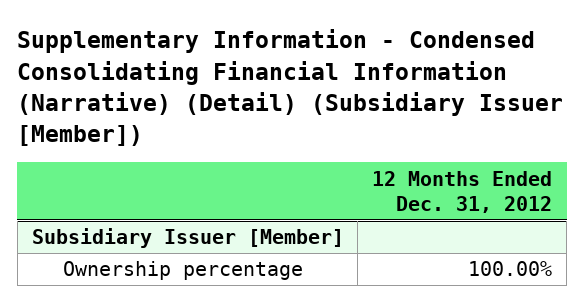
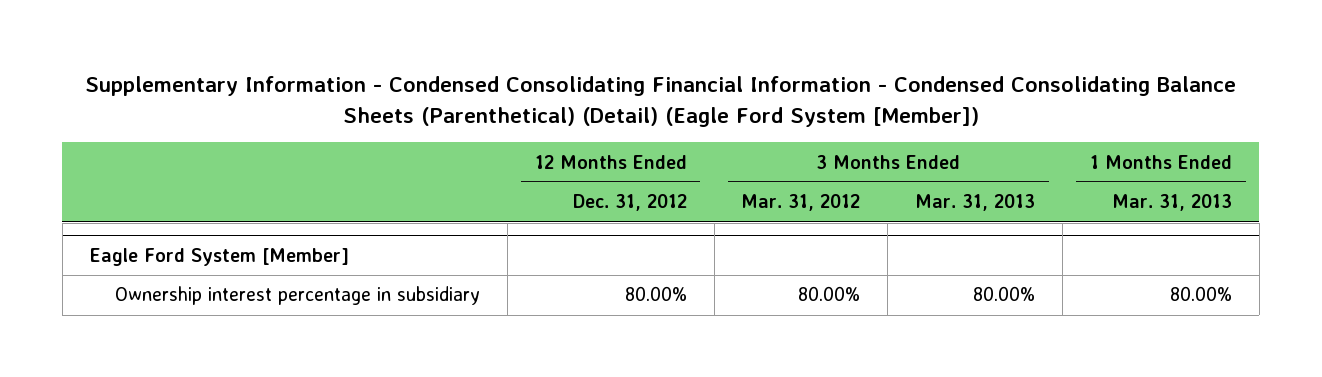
- Supplementary Information - Condensed Consolidating Financial Information (Narrative) (Detail) (Subsidiary Issuer [Member])
+ Supplementary Information - Condensed Consolidating Financial Information - Condensed Consolidating Balance Sheets (Parenthetical) (Detail) (Eagle Ford System [Member])
- | 12 Months Ended Dec. 31, 2012
+ | 12 Months Ended Dec. 31, 2012 | 3 Months Ended Mar. 31, 2012 | 3 Months Ended Mar. 31, 2013 | 1 Months Ended Mar. 31, 2013
- Subsidiary Issuer [Member]
- Ownership percentage | 100.00%
+ Eagle Ford System [Member]
+ Ownership interest percentage in subsidiary | 80.00% | 80.00% | 80.00% | 80.00%

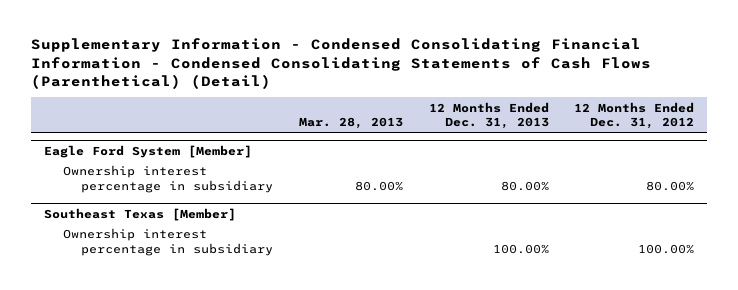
- Supplementary Information - Condensed Consolidating Financial Information - Condensed Consolidating Balance Sheets (Parenthetical) (Detail) (Eagle Ford System [Member])
+ Supplementary Information - Condensed Consolidating Financial Information - Condensed Consolidating Statements of Cash Flows (Parenthetical) (Detail)
- | 12 Months Ended Dec. 31, 2012 | 3 Months Ended Mar. 31, 2012 | 3 Months Ended Mar. 31, 2013 | 1 Months Ended Mar. 31, 2013
+ | Mar. 28, 2013 | 12 Months Ended Dec. 31, 2013 | 12 Months Ended Dec. 31, 2012
+ Southeast Texas [Member]
+ Ownership interest percentage in subsidiary | | 100.00% | 100.00%

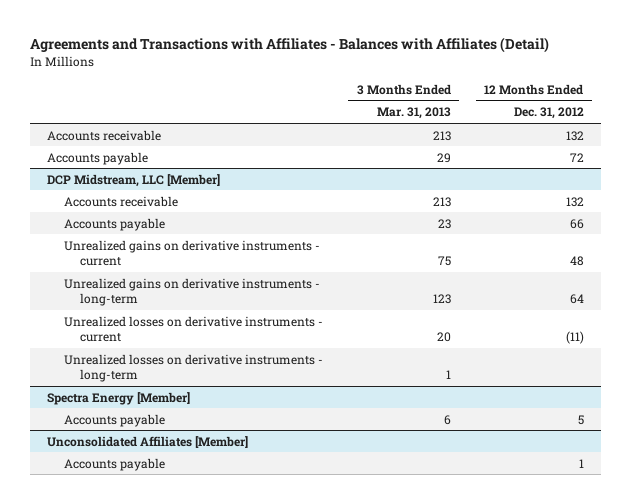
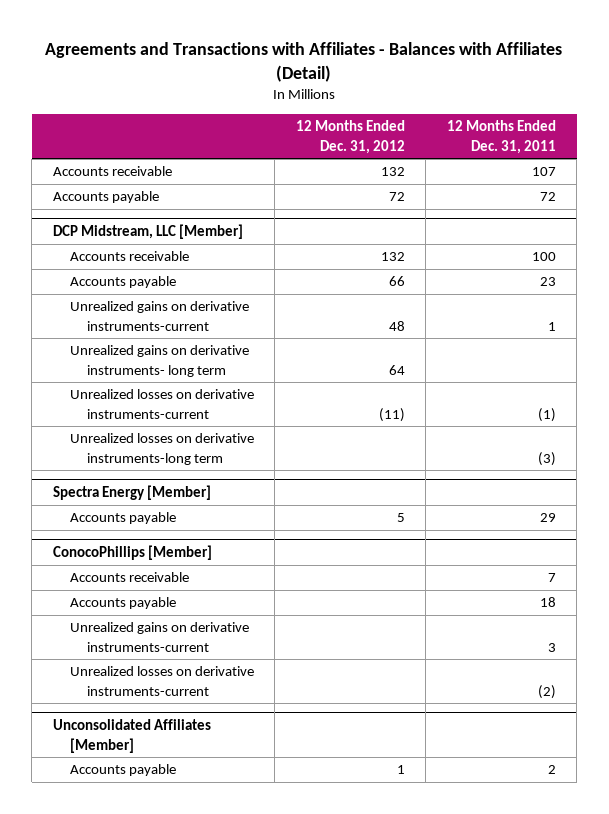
- | 3 Months Ended Mar. 31, 2013 | 12 Months Ended Dec. 31, 2012
+ | 12 Months Ended Dec. 31, 2012 | 12 Months Ended Dec. 31, 2011
@ DCP Midstream, LLC [Member]
- Unrealized gains on derivative instruments - current | 75 | 48
- Unrealized gains on derivative instruments - long-term | 123 | 64
- Unrealized losses on derivative instruments - current | 20 | (11)
- Unrealized losses on derivative instruments - long-term | 1 |
+ Unrealized gains on derivative instruments-current | 48 | 1
+ Unrealized gains on derivative instruments- long term | 64 |
+ Unrealized losses on derivative instruments-current | (11) | (1)
+ Unrealized losses on derivative instruments-long term | | (3)
+ ConocoPhillips [Member]
+ Accounts receivable | | 7
+ Accounts payable | | 18
+ Unrealized gains on derivative instruments-current | | 3
+ Unrealized losses on derivative instruments-current | | (2)

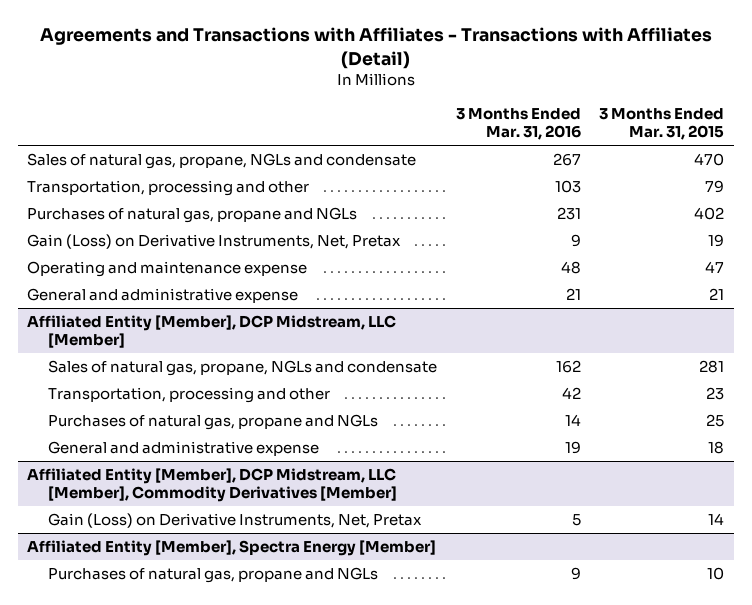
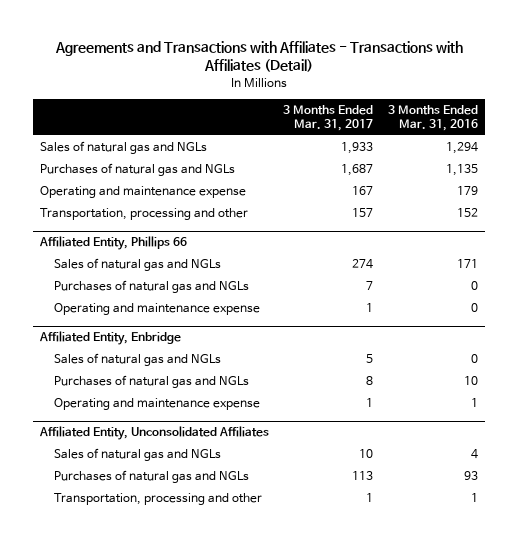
- | 3 Months Ended Mar. 31, 2016 | 3 Months Ended Mar. 31, 2015
+ | 3 Months Ended Mar. 31, 2017 | 3 Months Ended Mar. 31, 2016
- Sales of natural gas, propane, NGLs and condensate | 267 | 470
- Transportation, processing and other | 103 | 79
- Purchases of natural gas, propane and NGLs | 231 | 402
- Gain (Loss) on Derivative Instruments, Net, Pretax | 9 | 19
- Operating and maintenance expense | 48 | 47
- General and administrative expense | 21 | 21
- Affiliated Entity [Member], DCP Midstream, LLC [Member]
- Sales of natural gas, propane, NGLs and condensate | 162 | 281
- Transportation, processing and other | 42 | 23
- Purchases of natural gas, propane and NGLs | 14 | 25
- General and administrative expense | 19 | 18
- Affiliated Entity [Member], DCP Midstream, LLC [Member], Commodity Derivatives [Member]
- Gain (Loss) on Derivative Instruments, Net, Pretax | 5 | 14
- Affiliated Entity [Member], Spectra Energy [Member]
- Purchases of natural gas, propane and NGLs | 9 | 10
+ Sales of natural gas and NGLs | 1,933 | 1,294
+ Purchases of natural gas and NGLs | 1,687 | 1,135
+ Operating and maintenance expense | 167 | 179
+ Transportation, processing and other | 157 | 152
+ Affiliated Entity, Phillips 66
+ Sales of natural gas and NGLs | 274 | 171
+ Purchases of natural gas and NGLs | 7 | 0
+ Operating and maintenance expense | 1 | 0
+ Affiliated Entity, Enbridge
+ Sales of natural gas and NGLs | 5 | 0
+ Purchases of natural gas and NGLs | 8 | 10
+ Operating and maintenance expense | 1 | 1
+ Affiliated Entity, Unconsolidated Affiliates
+ Sales of natural gas and NGLs | 10 | 4
+ Purchases of natural gas and NGLs | 113 | 93
+ Transportation, processing and other | 1 | 1

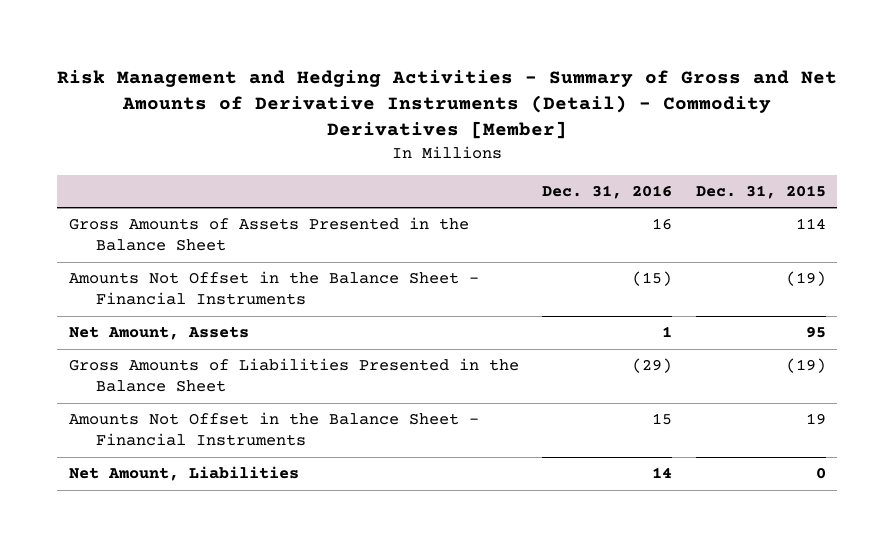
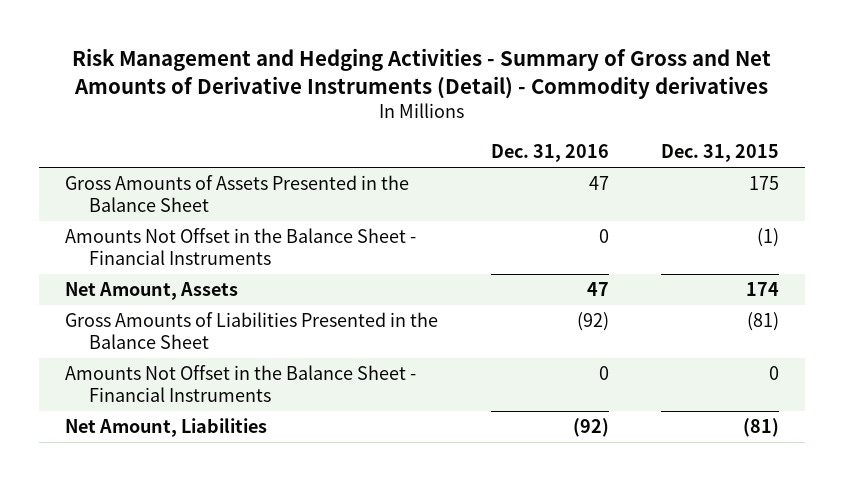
- Risk Management and Hedging Activities - Summary of Gross and Net Amounts of Derivative Instruments (Detail) - Commodity Derivatives [Member]
+ Risk Management and Hedging Activities - Summary of Gross and Net Amounts of Derivative Instruments (Detail) - Commodity derivatives
- Gross Amounts of Assets Presented in the Balance Sheet | 16 | 114
- Amounts Not Offset in the Balance Sheet - Financial Instruments | (15) | (19)
- Net Amount, Assets | 1 | 95
- Gross Amounts of Liabilities Presented in the Balance Sheet | (29) | (19)
- Amounts Not Offset in the Balance Sheet - Financial Instruments | 15 | 19
- Net Amount, Liabilities | 14 | 0
+ Gross Amounts of Assets Presented in the Balance Sheet | 47 | 175
+ Amounts Not Offset in the Balance Sheet - Financial Instruments | 0 | (1)
+ Net Amount, Assets | 47 | 174
+ Gross Amounts of Liabilities Presented in the Balance Sheet | (92) | (81)
+ Amounts Not Offset in the Balance Sheet - Financial Instruments | 0 | 0
+ Net Amount, Liabilities | (92) | (81)

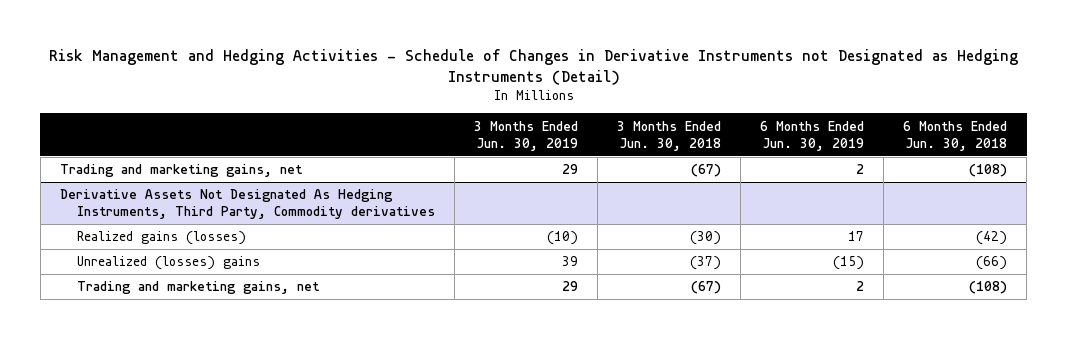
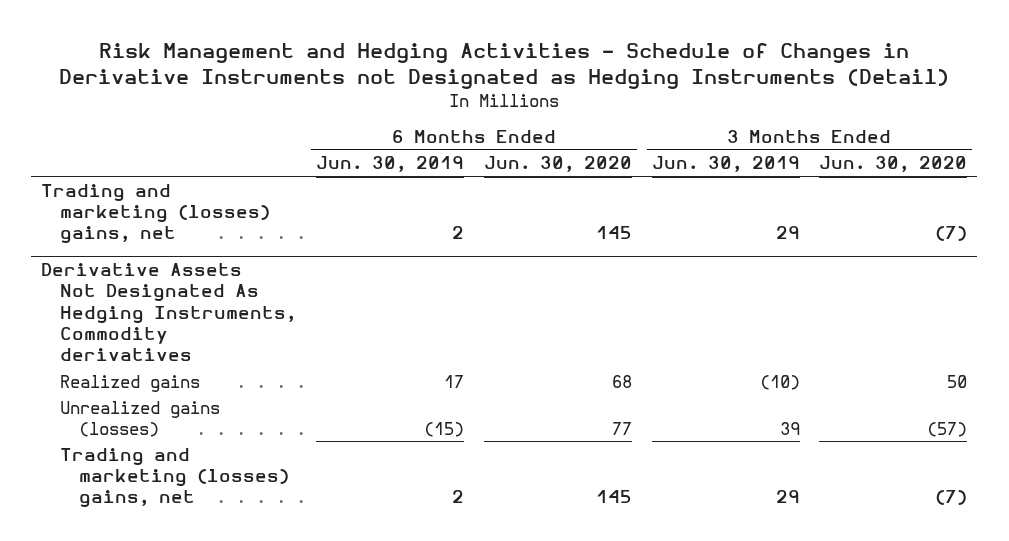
- | 3 Months Ended Jun. 30, 2019 | 3 Months Ended Jun. 30, 2018 | 6 Months Ended Jun. 30, 2019 | 6 Months Ended Jun. 30, 2018
+ | 6 Months Ended Jun. 30, 2019 | 6 Months Ended Jun. 30, 2020 | 3 Months Ended Jun. 30, 2019 | 3 Months Ended Jun. 30, 2020
- Trading and marketing gains, net | 29 | (67) | 2 | (108)
- Derivative Assets Not Designated As Hedging Instruments, Third Party, Commodity derivatives
- Realized gains (losses) | (10) | (30) | 17 | (42)
- Unrealized (losses) gains | 39 | (37) | (15) | (66)
- Trading and marketing gains, net | 29 | (67) | 2 | (108)
+ Trading and marketing (losses) gains, net | 2 | 145 | 29 | (7)
+ Derivative Assets Not Designated As Hedging Instruments, Commodity derivatives
+ Realized gains | 17 | 68 | (10) | 50
+ Unrealized gains (losses) | (15) | 77 | 39 | (57)
+ Trading and marketing (losses) gains, net | 2 | 145 | 29 | (7)

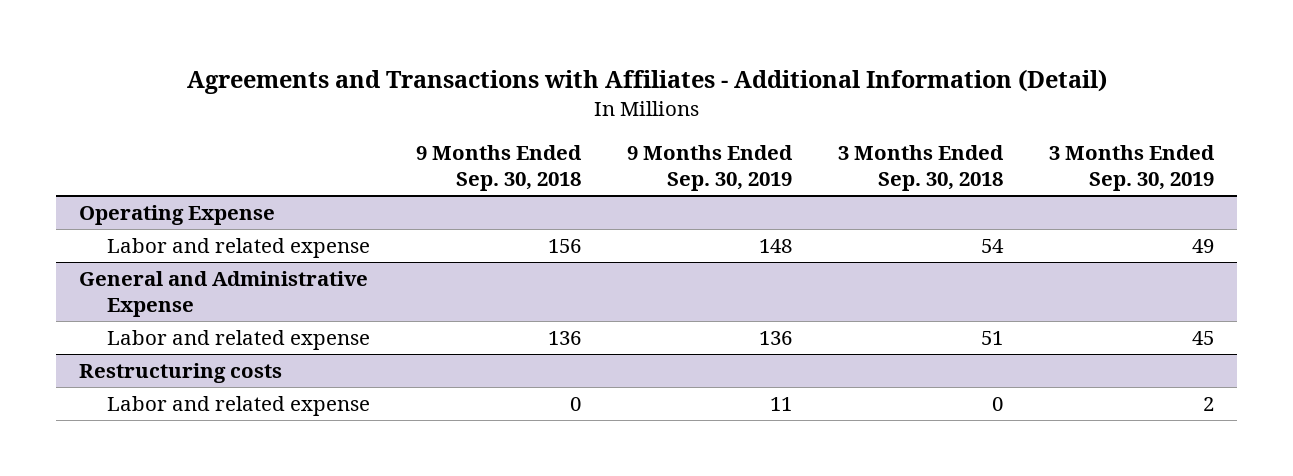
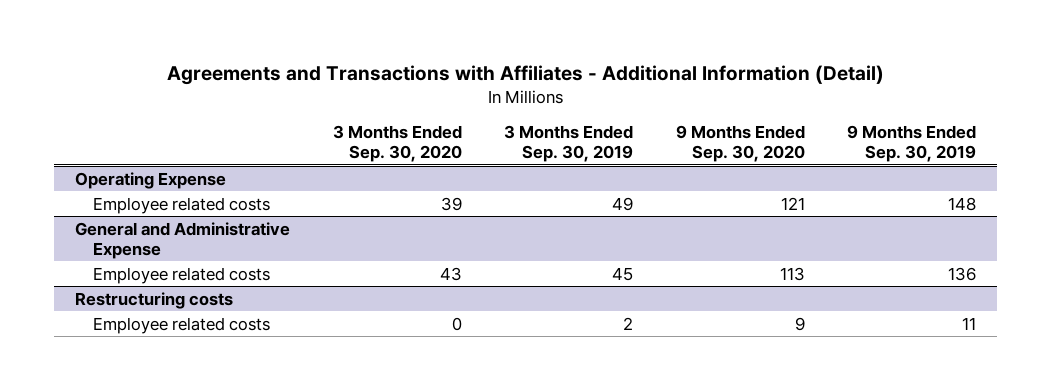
- | 9 Months Ended Sep. 30, 2018 | 9 Months Ended Sep. 30, 2019 | 3 Months Ended Sep. 30, 2018 | 3 Months Ended Sep. 30, 2019
+ | 3 Months Ended Sep. 30, 2020 | 3 Months Ended Sep. 30, 2019 | 9 Months Ended Sep. 30, 2020 | 9 Months Ended Sep. 30, 2019
@ Operating Expense
- Labor and related expense | 156 | 148 | 54 | 49
+ Employee related costs | 39 | 49 | 121 | 148
@ General and Administrative Expense
- Labor and related expense | 136 | 136 | 51 | 45
+ Employee related costs | 43 | 45 | 113 | 136
@ Restructuring costs
- Labor and related expense | 0 | 11 | 0 | 2
+ Employee related costs | 0 | 2 | 9 | 11

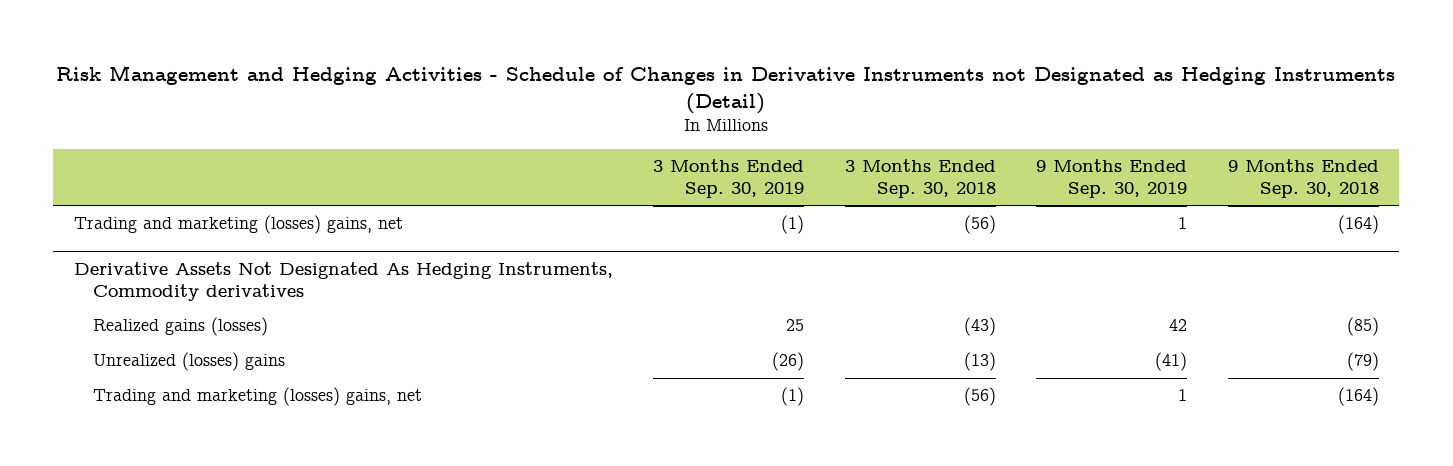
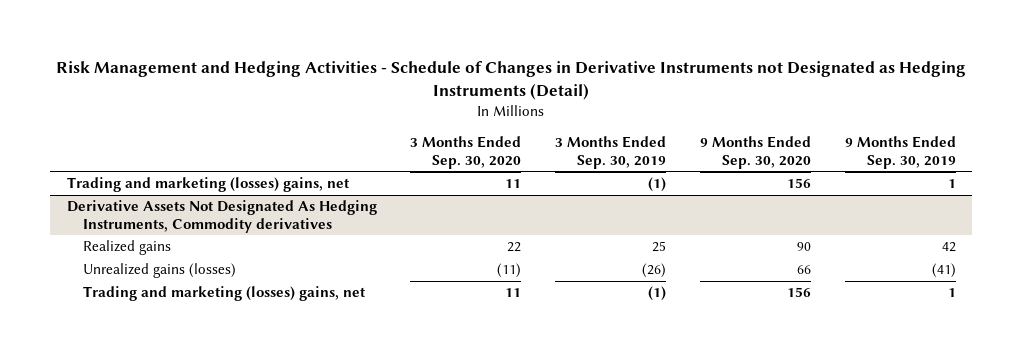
- | 3 Months Ended Sep. 30, 2019 | 3 Months Ended Sep. 30, 2018 | 9 Months Ended Sep. 30, 2019 | 9 Months Ended Sep. 30, 2018
+ | 3 Months Ended Sep. 30, 2020 | 3 Months Ended Sep. 30, 2019 | 9 Months Ended Sep. 30, 2020 | 9 Months Ended Sep. 30, 2019
@ Derivative Assets Not Designated As Hedging Instruments, Commodity derivatives
- Realized gains (losses) | 25 | (43) | 42 | (85)
- Unrealized (losses) gains | (26) | (13) | (41) | (79)
+ Realized gains | 22 | 25 | 90 | 42
+ Unrealized gains (losses) | (11) | (26) | 66 | (41)

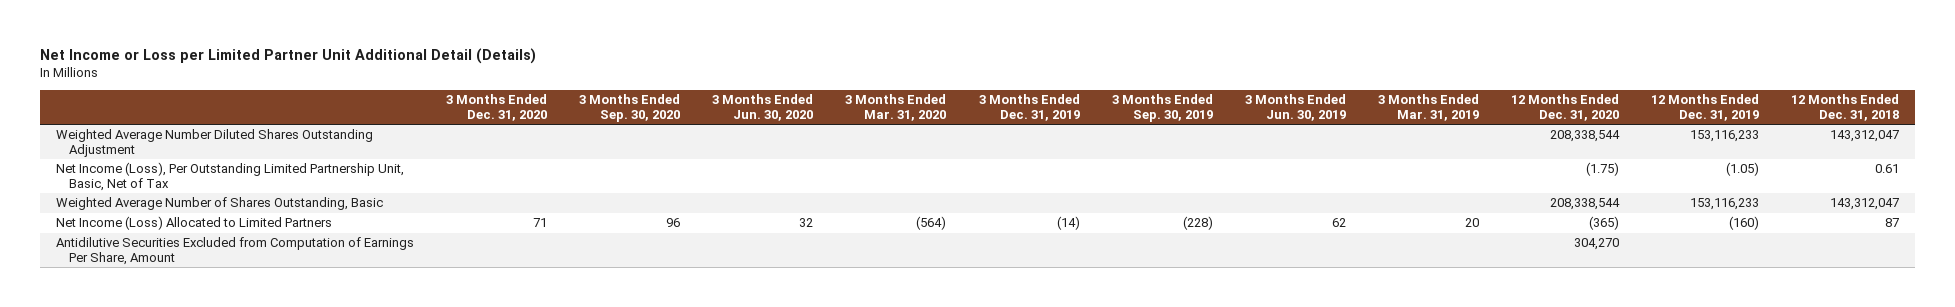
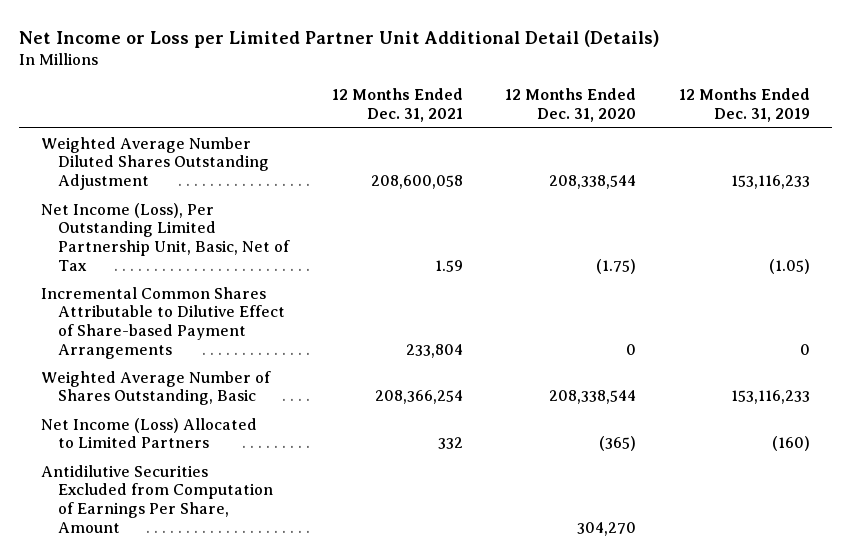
- | 3 Months Ended Dec. 31, 2020 | 3 Months Ended Sep. 30, 2020 | 3 Months Ended Jun. 30, 2020 | 3 Months Ended Mar. 31, 2020 | 3 Months Ended Dec. 31, 2019 | 3 Months Ended Sep. 30, 2019 | 3 Months Ended Jun. 30, 2019 | 3 Months Ended Mar. 31, 2019 | 12 Months Ended Dec. 31, 2020 | 12 Months Ended Dec. 31, 2019 | 12 Months Ended Dec. 31, 2018
+ | 12 Months Ended Dec. 31, 2021 | 12 Months Ended Dec. 31, 2020 | 12 Months Ended Dec. 31, 2019
+ Incremental Common Shares Attributable to Dilutive Effect of Share-based Payment Arrangements | 233,804 | 0 | 0

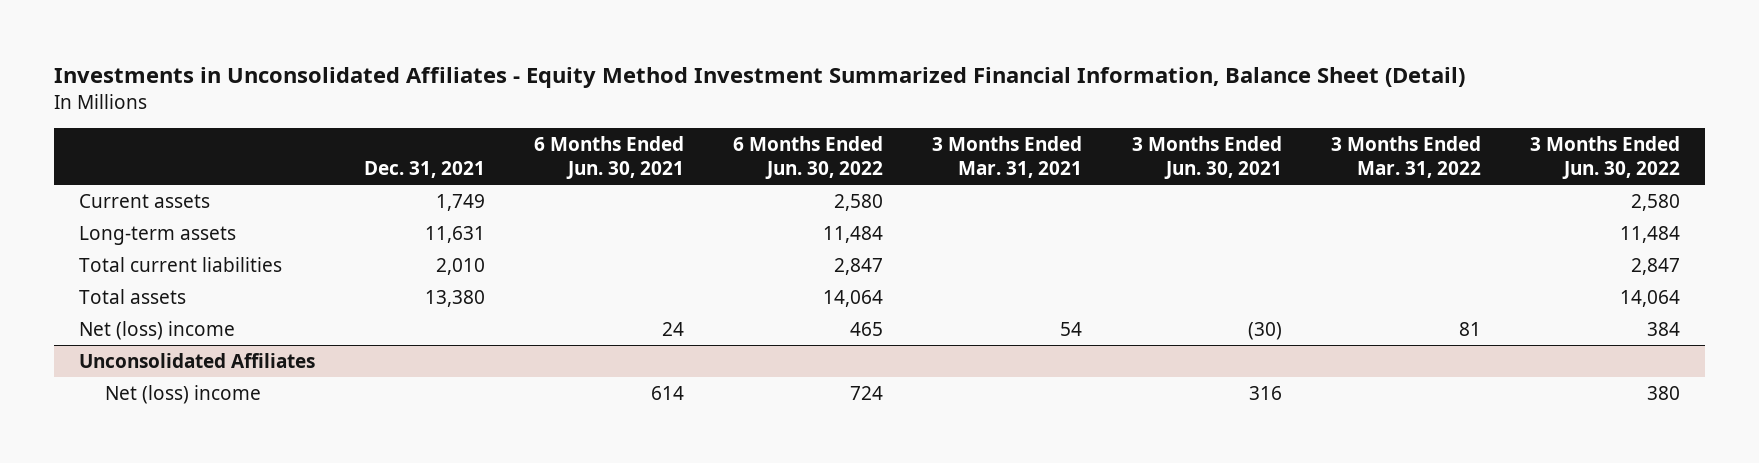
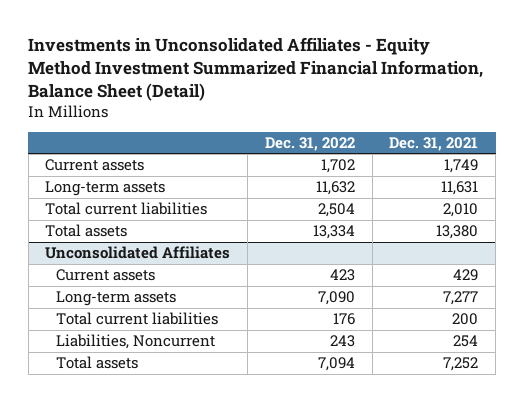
- | Dec. 31, 2021 | 6 Months Ended Jun. 30, 2021 | 6 Months Ended Jun. 30, 2022 | 3 Months Ended Mar. 31, 2021 | 3 Months Ended Jun. 30, 2021 | 3 Months Ended Mar. 31, 2022 | 3 Months Ended Jun. 30, 2022
+ | Dec. 31, 2022 | Dec. 31, 2021
- Net (loss) income | | 24 | 465 | 54 | (30) | 81 | 384
@ Unconsolidated Affiliates
- Net (loss) income | | 614 | 724 | | 316 | | 380
+ Current assets | 423 | 429
+ Long-term assets | 7,090 | 7,277
+ Total current liabilities | 176 | 200
+ Liabilities, Noncurrent | 243 | 254
+ Total assets | 7,094 | 7,252

